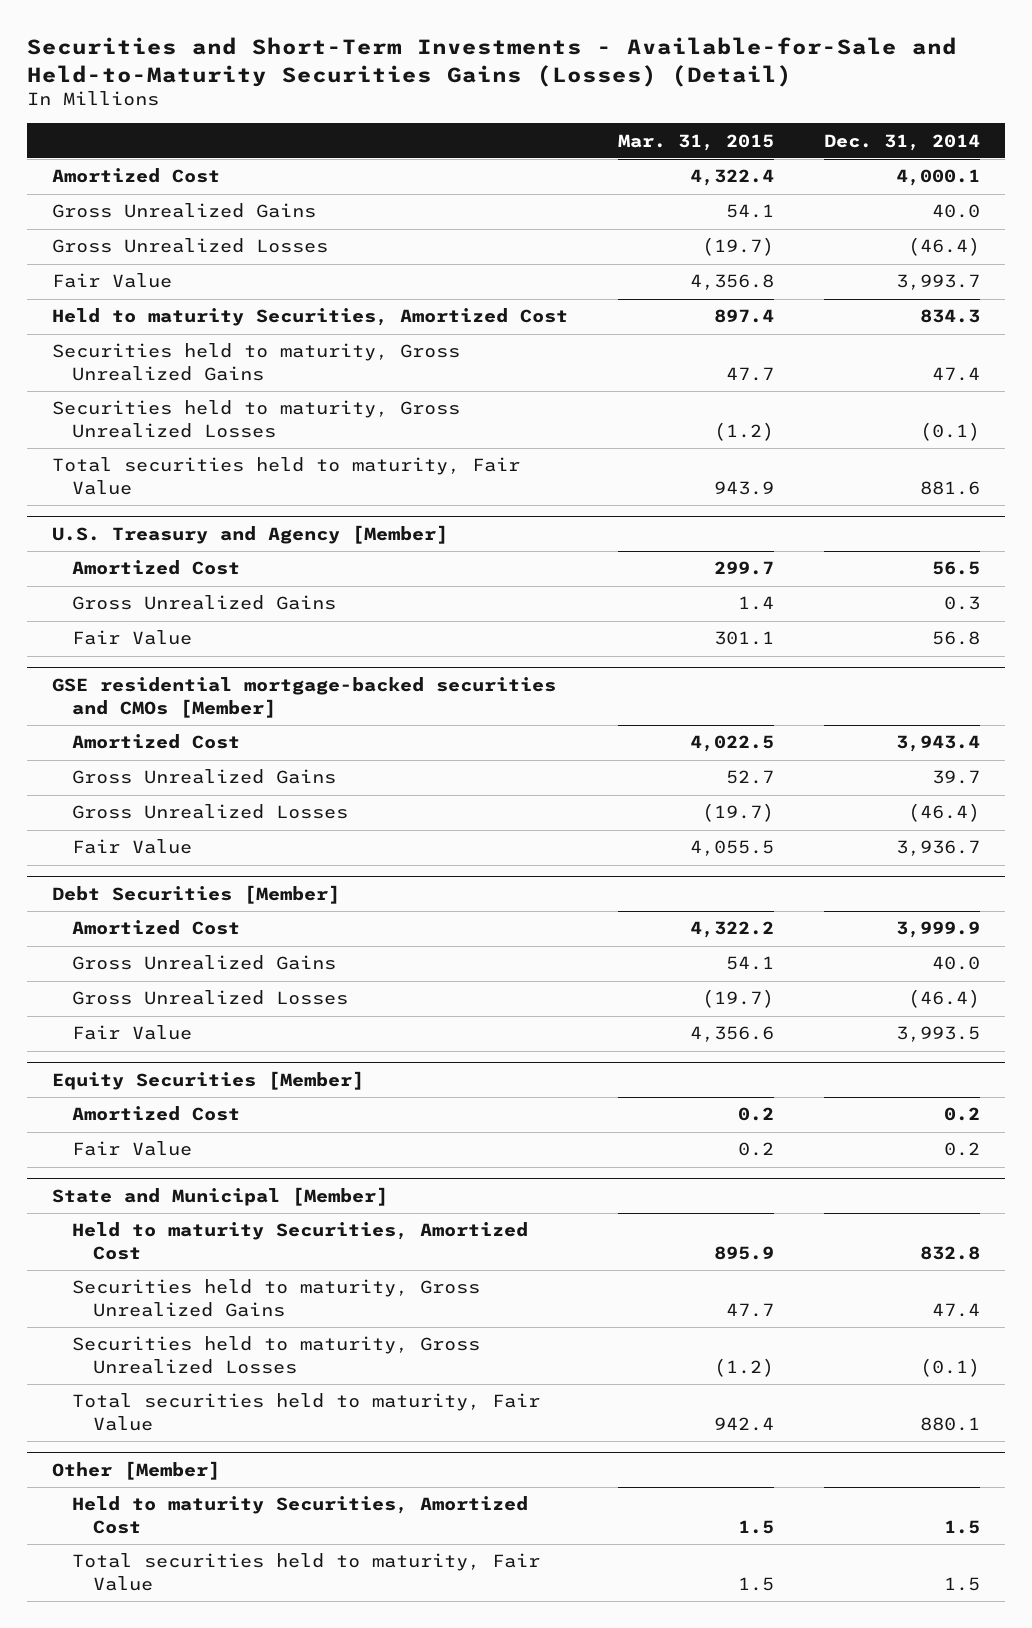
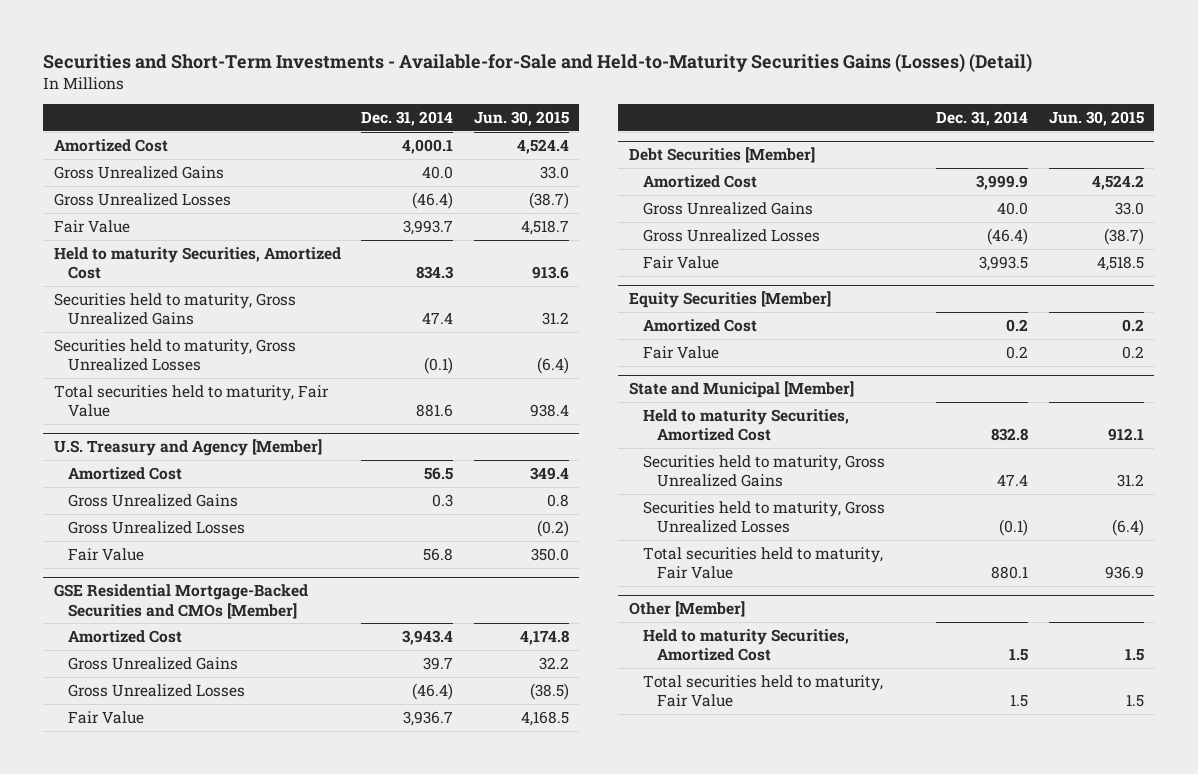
- | Mar. 31, 2015 | Dec. 31, 2014
+ | Dec. 31, 2014 | Jun. 30, 2015
@ U.S. Treasury and Agency [Member]
+ Gross Unrealized Losses | | (0.2)
- GSE residential mortgage-backed securities and CMOs [Member]
+ GSE Residential Mortgage-Backed Securities and CMOs [Member]

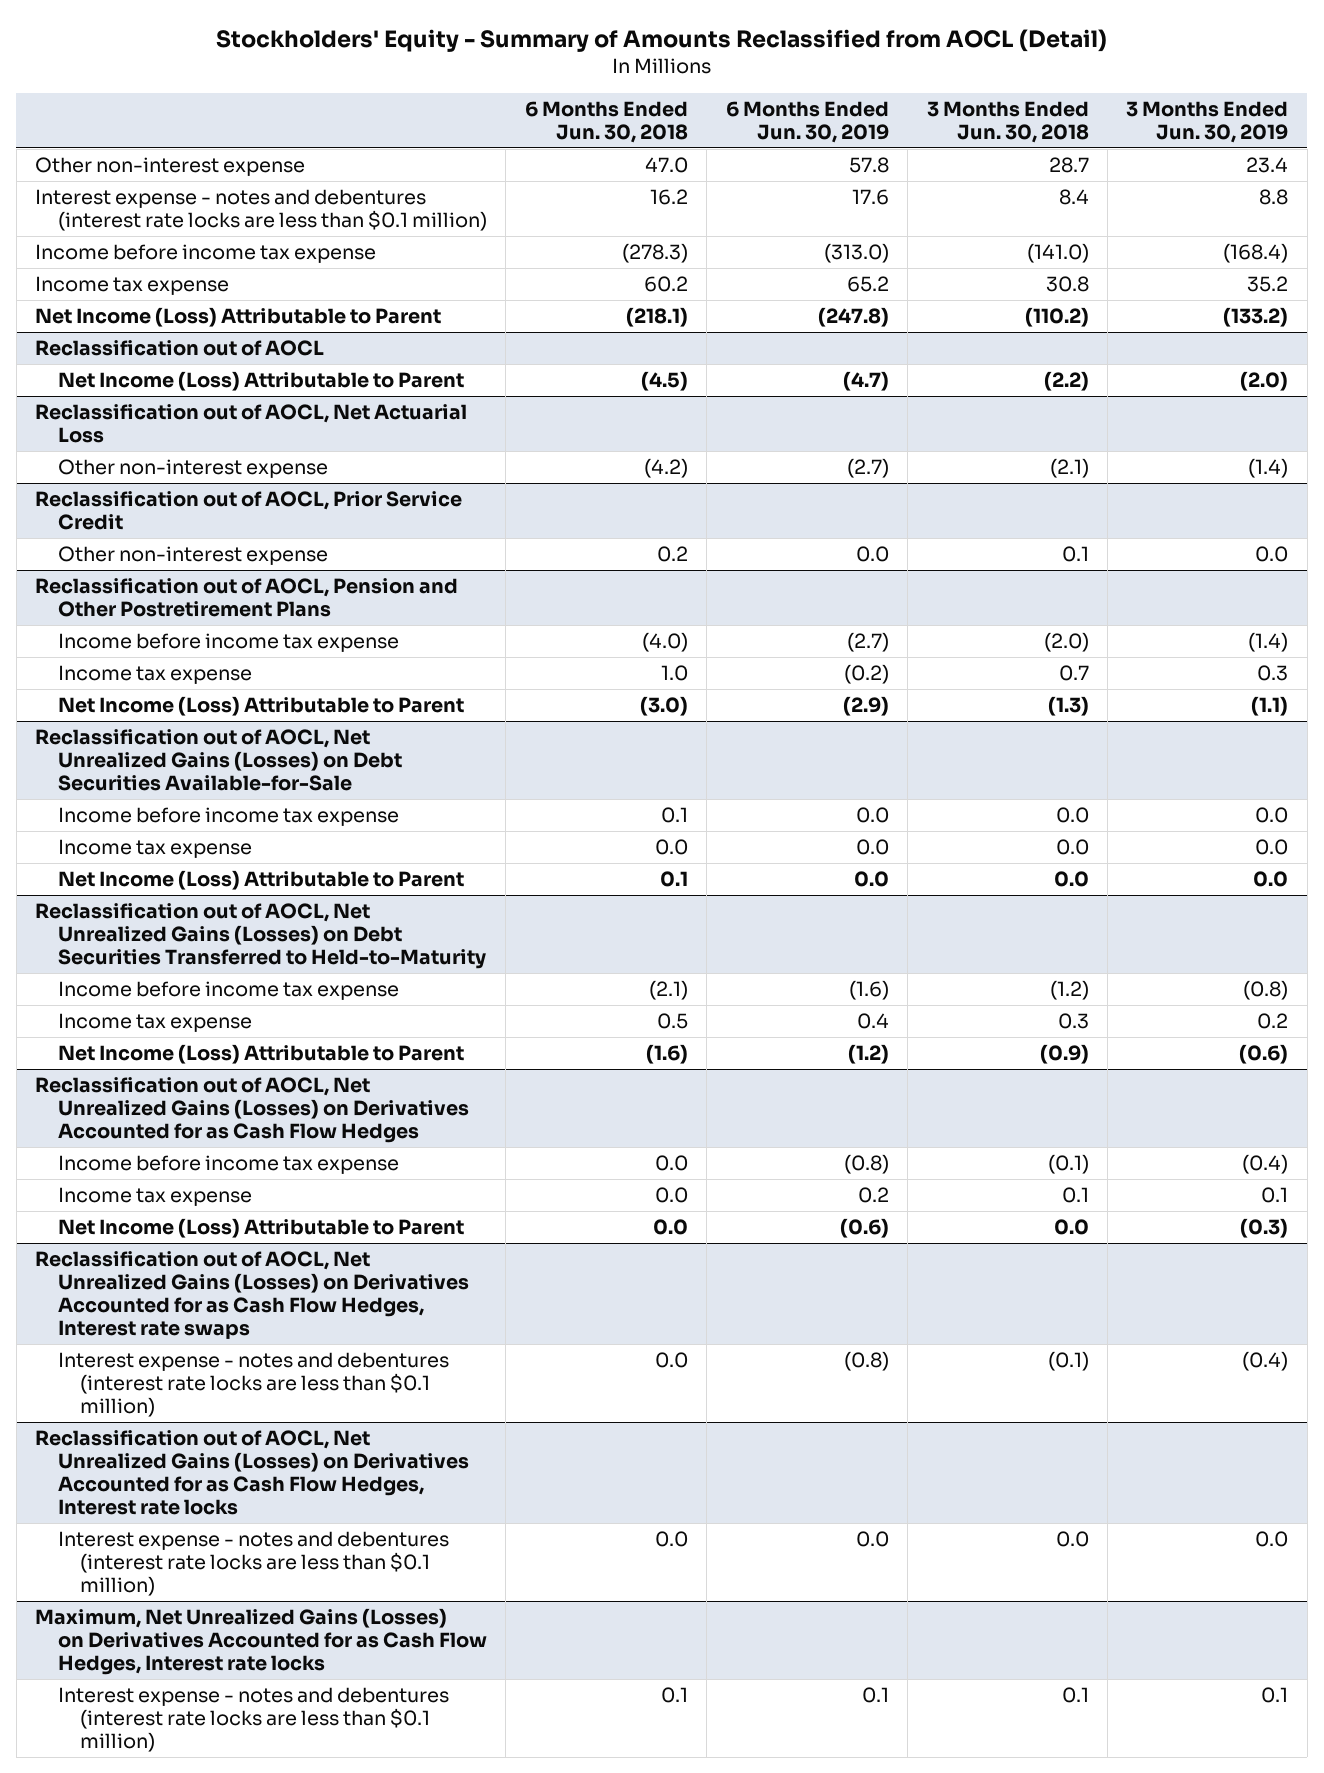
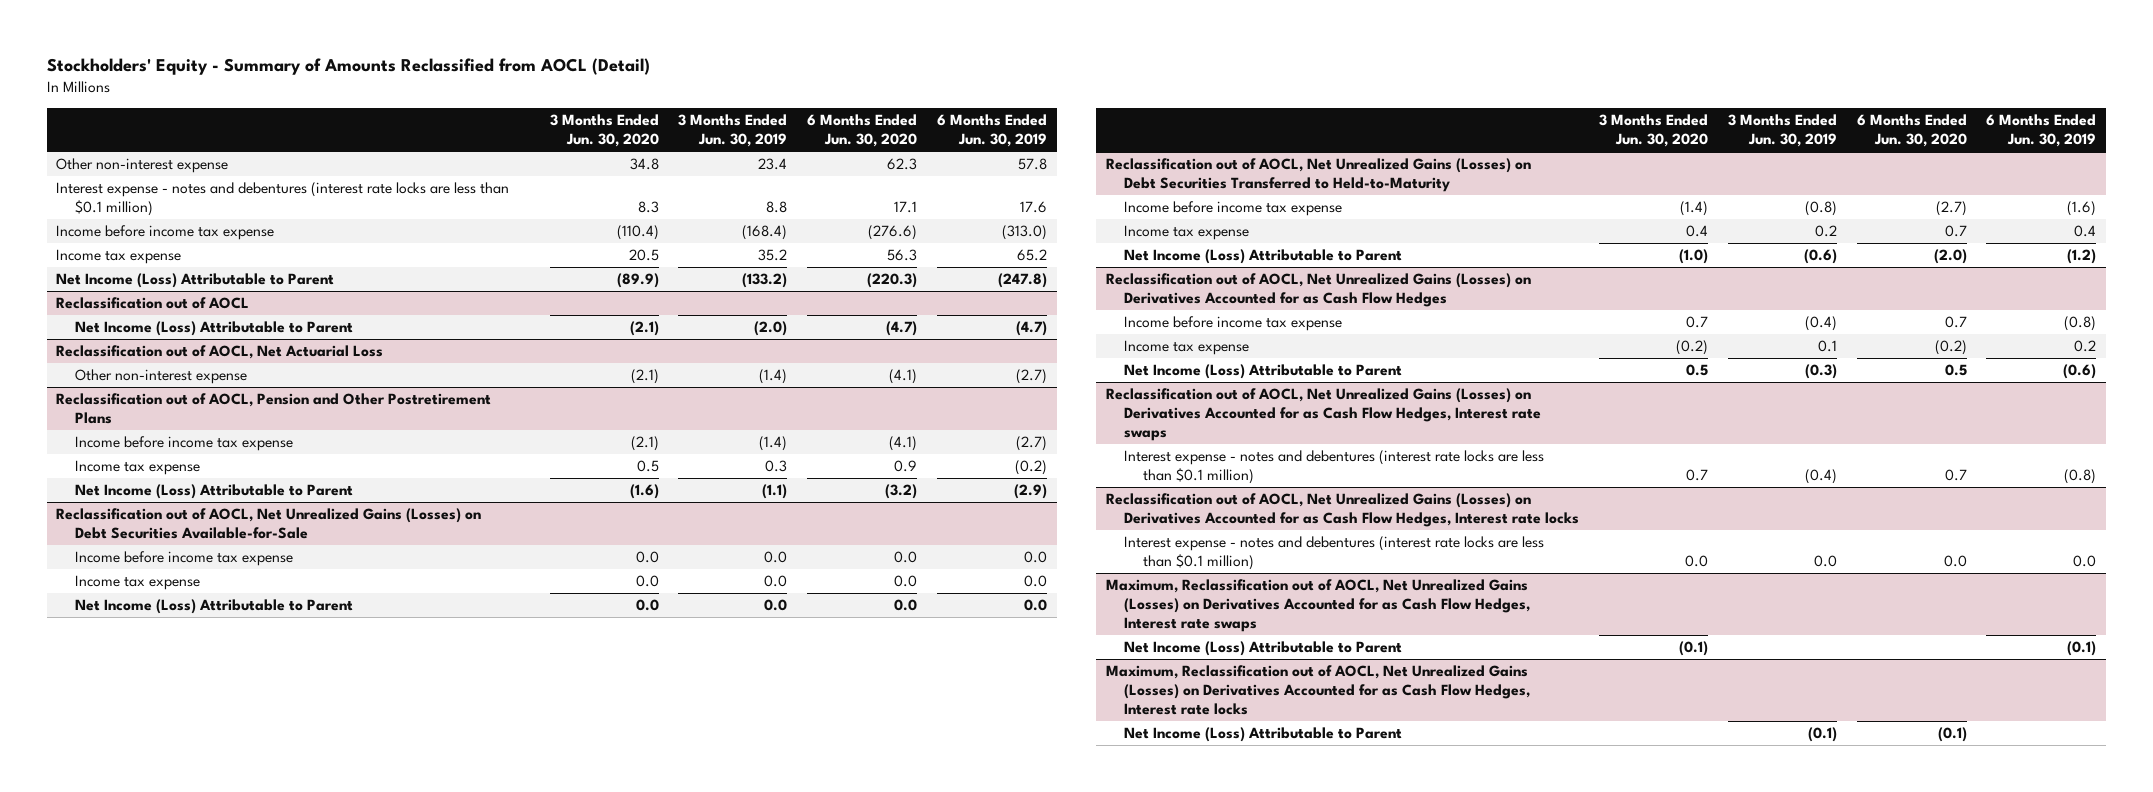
- | 6 Months Ended Jun. 30, 2018 | 6 Months Ended Jun. 30, 2019 | 3 Months Ended Jun. 30, 2018 | 3 Months Ended Jun. 30, 2019
+ | 3 Months Ended Jun. 30, 2020 | 3 Months Ended Jun. 30, 2019 | 6 Months Ended Jun. 30, 2020 | 6 Months Ended Jun. 30, 2019
- Reclassification out of AOCL, Prior Service Credit
- Other non-interest expense | 0.2 | 0.0 | 0.1 | 0.0
- Maximum, Net Unrealized Gains (Losses) on Derivatives Accounted for as Cash Flow Hedges, Interest rate locks
- Interest expense - notes and debentures (interest rate locks are less than $0.1 million) | 0.1 | 0.1 | 0.1 | 0.1
+ Maximum, Reclassification out of AOCL, Net Unrealized Gains (Losses) on Derivatives Accounted for as Cash Flow Hedges, Interest rate swaps
+ Net Income (Loss) Attributable to Parent | (0.1) | | | (0.1)
+ Maximum, Reclassification out of AOCL, Net Unrealized Gains (Losses) on Derivatives Accounted for as Cash Flow Hedges, Interest rate locks
+ Net Income (Loss) Attributable to Parent | | (0.1) | (0.1) |

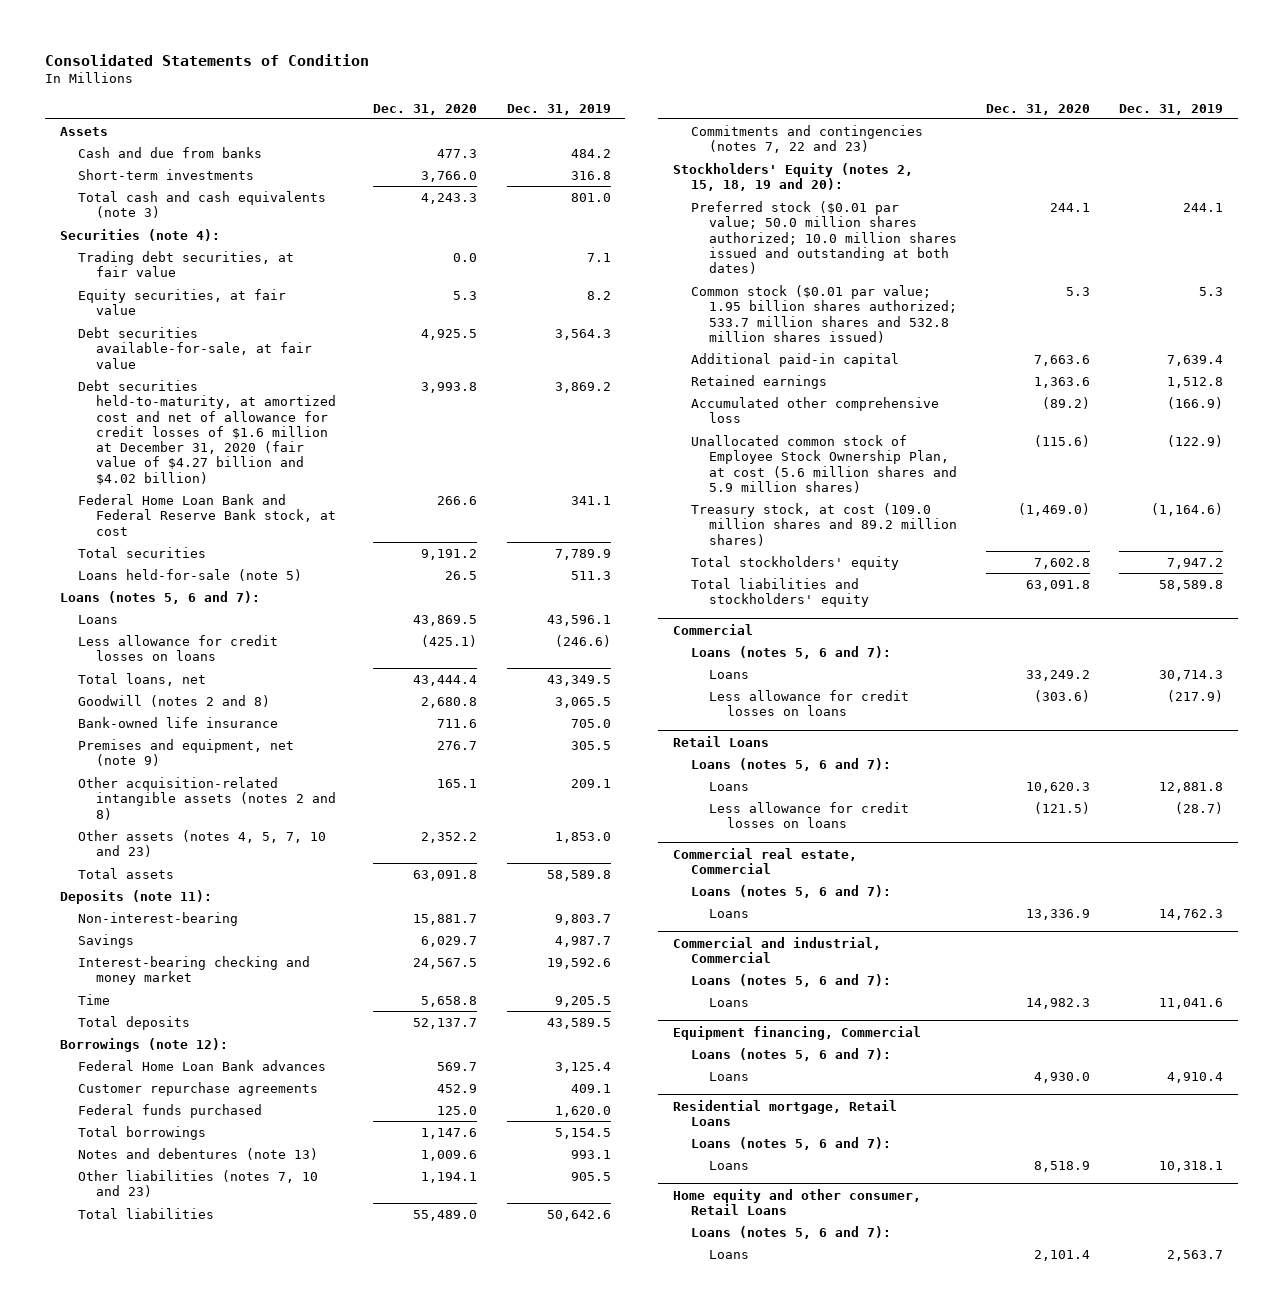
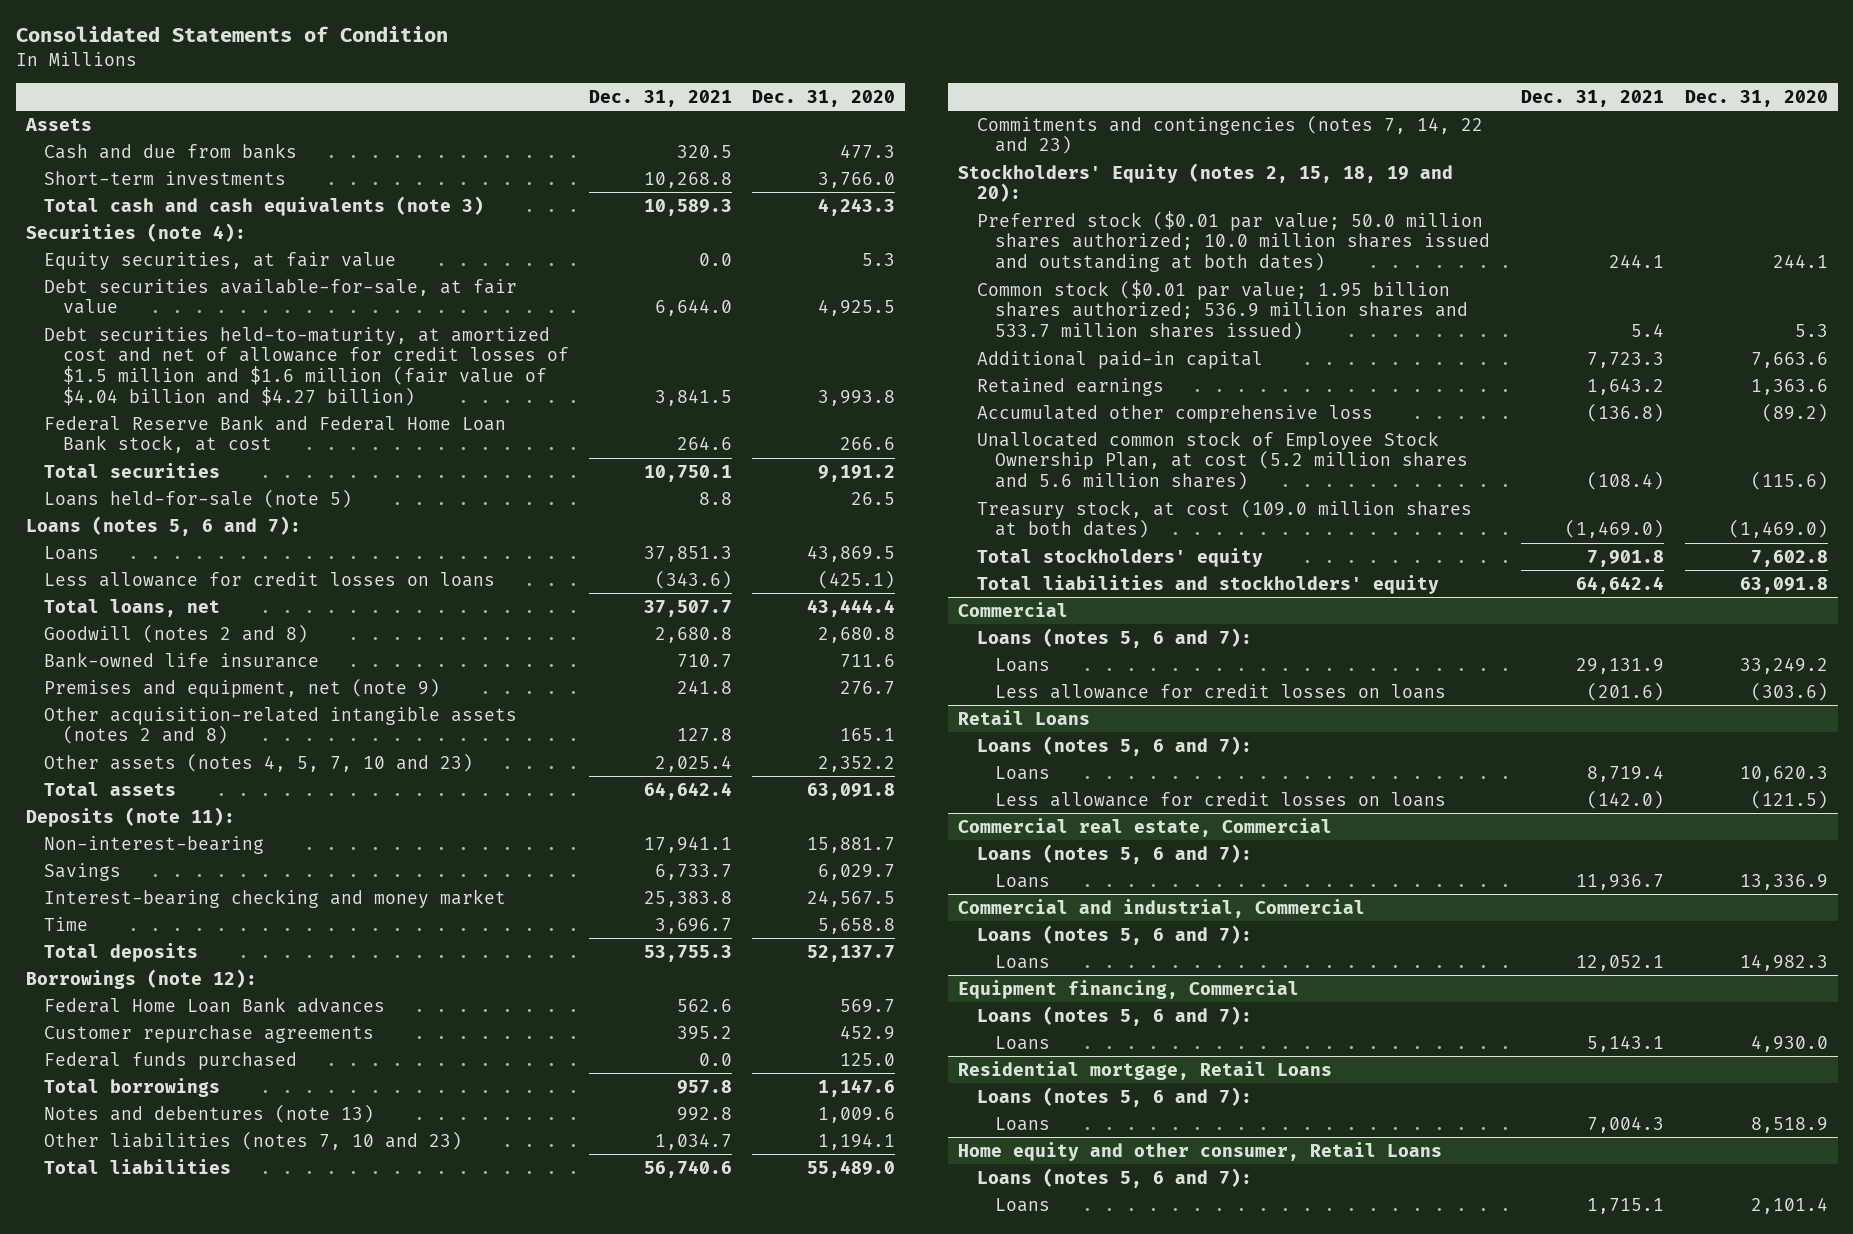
- | Dec. 31, 2020 | Dec. 31, 2019
+ | Dec. 31, 2021 | Dec. 31, 2020
- Trading debt securities, at fair value | 0.0 | 7.1
- Debt securities held-to-maturity, at amortized cost and net of allowance for credit losses of $1.6 million at December 31, 2020 (fair value of $4.27 billion and $4.02 billion) | 3,993.8 | 3,869.2
- Federal Home Loan Bank and Federal Reserve Bank stock, at cost | 266.6 | 341.1
+ Debt securities held-to-maturity, at amortized cost and net of allowance for credit losses of $1.5 million and $1.6 million (fair value of $4.04 billion and $4.27 billion) | 3,841.5 | 3,993.8
+ Federal Reserve Bank and Federal Home Loan Bank stock, at cost | 264.6 | 266.6
- Commitments and contingencies (notes 7, 22 and 23)
+ Commitments and contingencies (notes 7, 14, 22 and 23)
- Common stock ($0.01 par value; 1.95 billion shares authorized; 533.7 million shares and 532.8 million shares issued) | 5.3 | 5.3
+ Common stock ($0.01 par value; 1.95 billion shares authorized; 536.9 million shares and 533.7 million shares issued) | 5.4 | 5.3
- Unallocated common stock of Employee Stock Ownership Plan, at cost (5.6 million shares and 5.9 million shares) | (115.6) | (122.9)
- Treasury stock, at cost (109.0 million shares and 89.2 million shares) | (1,469.0) | (1,164.6)
+ Unallocated common stock of Employee Stock Ownership Plan, at cost (5.2 million shares and 5.6 million shares) | (108.4) | (115.6)
+ Treasury stock, at cost (109.0 million shares at both dates) | (1,469.0) | (1,469.0)

